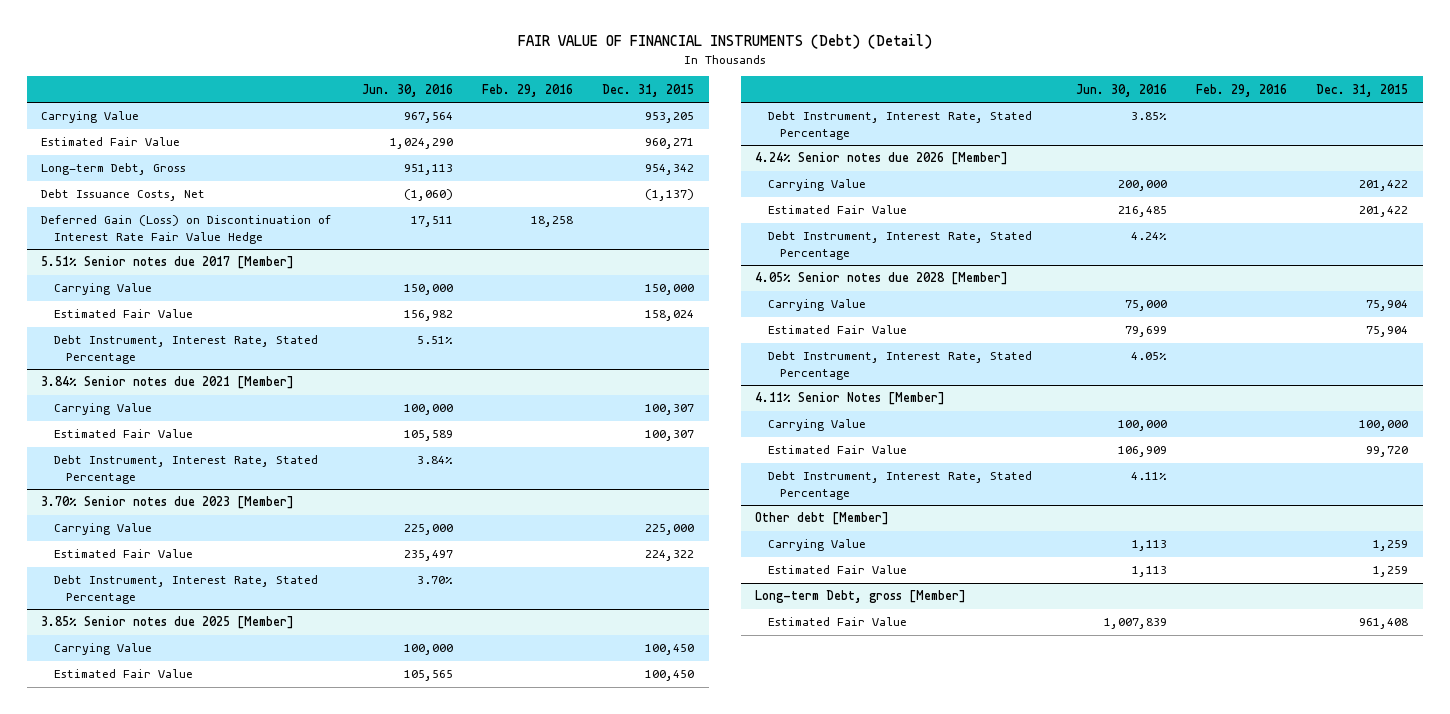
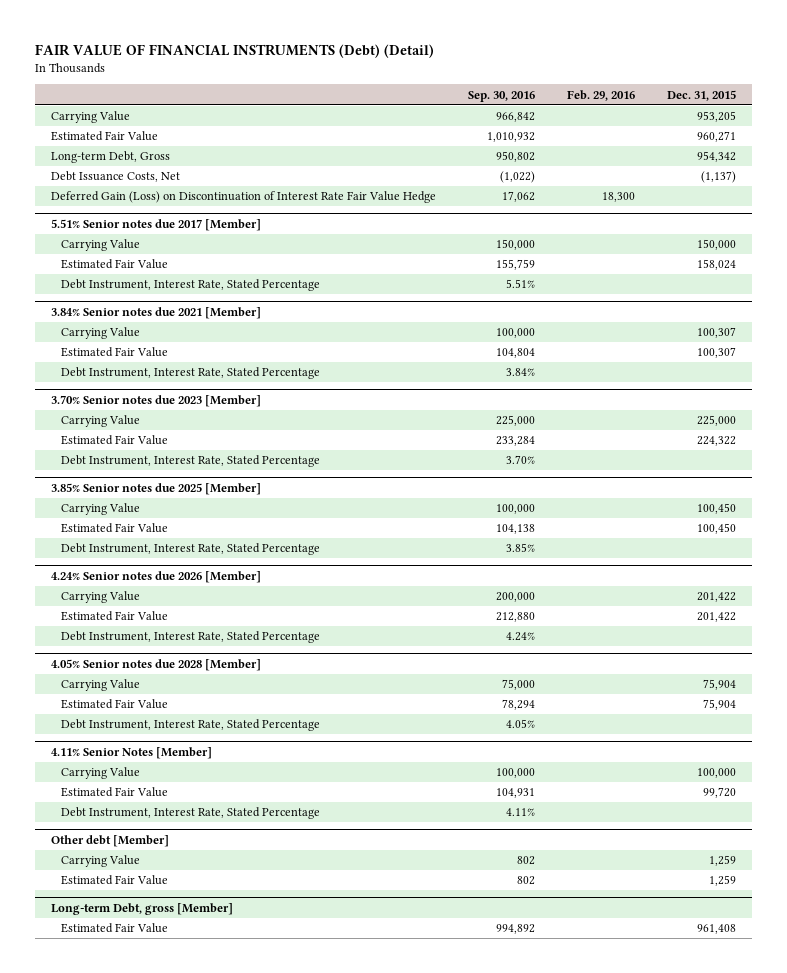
- | Jun. 30, 2016 | Feb. 29, 2016 | Dec. 31, 2015
+ | Sep. 30, 2016 | Feb. 29, 2016 | Dec. 31, 2015
- Deferred Gain (Loss) on Discontinuation of Interest Rate Fair Value Hedge | 17,511 | 18,258 |
+ Deferred Gain (Loss) on Discontinuation of Interest Rate Fair Value Hedge | 17,062 | 18,300 |

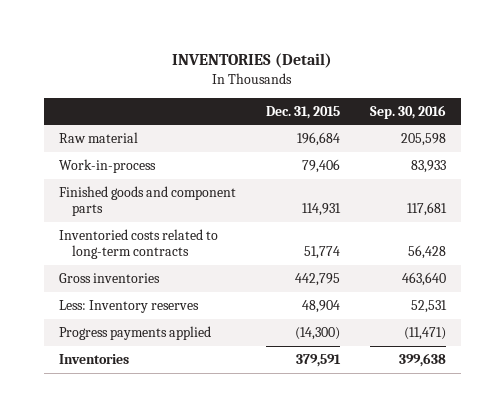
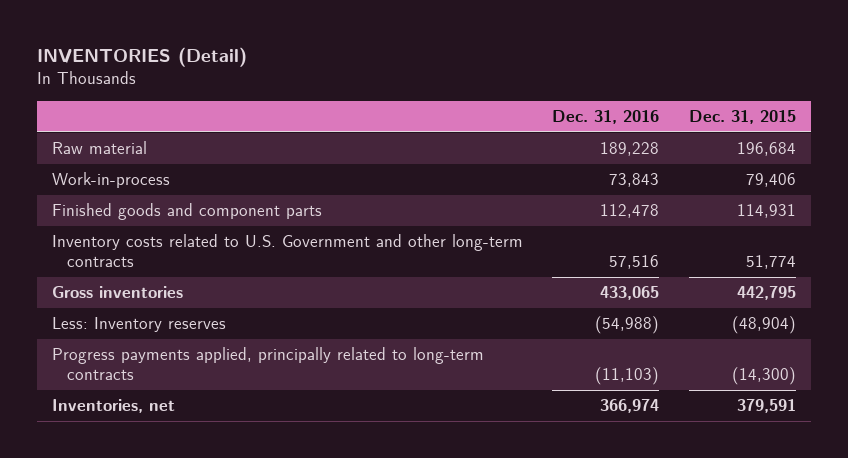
- | Dec. 31, 2015 | Sep. 30, 2016
+ | Dec. 31, 2016 | Dec. 31, 2015
- Inventoried costs related to long-term contracts | 51,774 | 56,428
+ Inventory costs related to U.S. Government and other long-term contracts | 57,516 | 51,774
- Less: Inventory reserves | 48,904 | 52,531
- Progress payments applied | (14,300) | (11,471)
- Inventories | 379,591 | 399,638
+ Less: Inventory reserves | (54,988) | (48,904)
+ Progress payments applied, principally related to long-term contracts | (11,103) | (14,300)
+ Inventories, net | 366,974 | 379,591

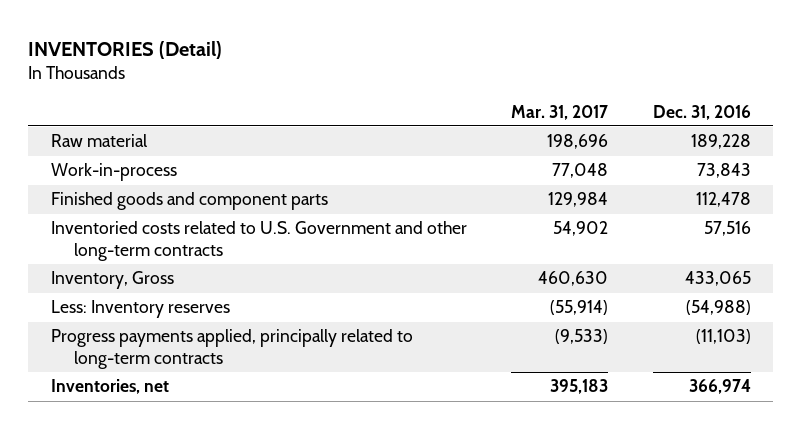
- | Dec. 31, 2016 | Dec. 31, 2015
+ | Mar. 31, 2017 | Dec. 31, 2016
- Inventory costs related to U.S. Government and other long-term contracts | 57,516 | 51,774
- Gross inventories | 433,065 | 442,795
+ Inventoried costs related to U.S. Government and other long-term contracts | 54,902 | 57,516
+ Inventory, Gross | 460,630 | 433,065

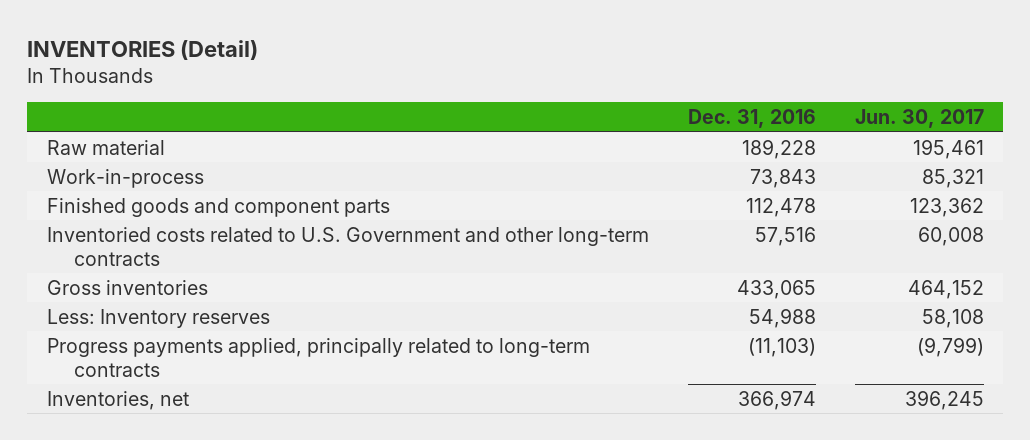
- | Mar. 31, 2017 | Dec. 31, 2016
+ | Dec. 31, 2016 | Jun. 30, 2017
- Inventory, Gross | 460,630 | 433,065
- Less: Inventory reserves | (55,914) | (54,988)
+ Gross inventories | 433,065 | 464,152
+ Less: Inventory reserves | 54,988 | 58,108

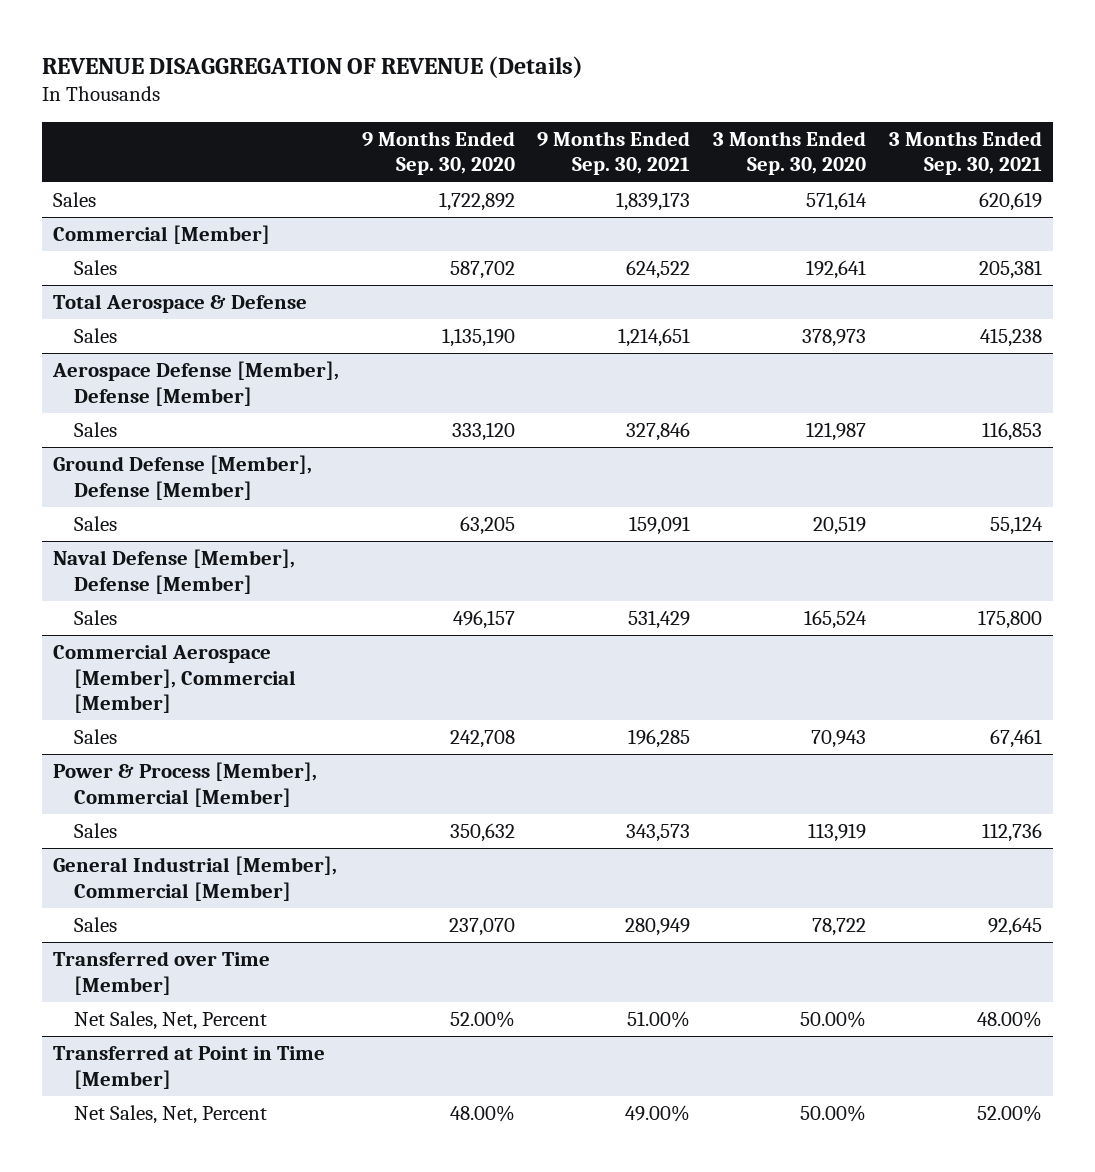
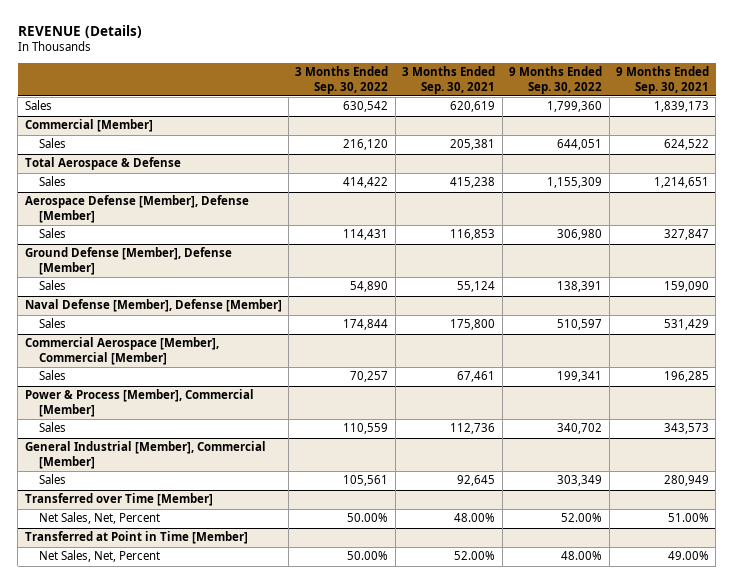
- REVENUE DISAGGREGATION OF REVENUE (Details)
+ REVENUE (Details)
- | 9 Months Ended Sep. 30, 2020 | 9 Months Ended Sep. 30, 2021 | 3 Months Ended Sep. 30, 2020 | 3 Months Ended Sep. 30, 2021
+ | 3 Months Ended Sep. 30, 2022 | 3 Months Ended Sep. 30, 2021 | 9 Months Ended Sep. 30, 2022 | 9 Months Ended Sep. 30, 2021
@ Aerospace Defense [Member], Defense [Member]
- Sales | 333,120 | 327,846 | 121,987 | 116,853
+ Sales | 114,431 | 116,853 | 306,980 | 327,847
@ Ground Defense [Member], Defense [Member]
- Sales | 63,205 | 159,091 | 20,519 | 55,124
+ Sales | 54,890 | 55,124 | 138,391 | 159,090

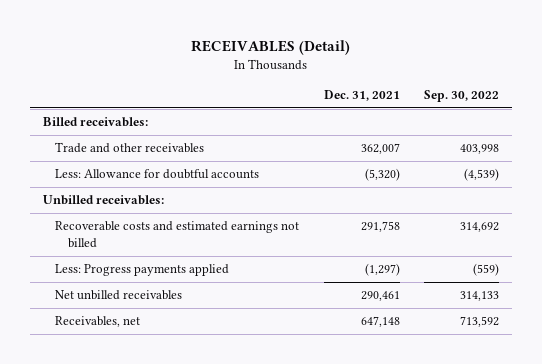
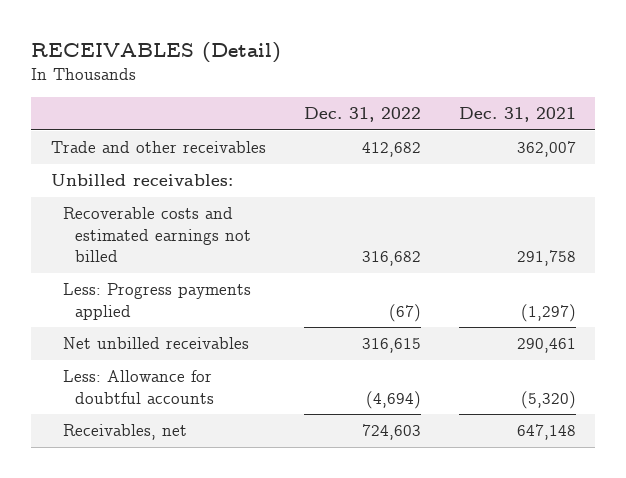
- | Dec. 31, 2021 | Sep. 30, 2022
+ | Dec. 31, 2022 | Dec. 31, 2021
- Billed receivables:
moved down: Less: Allowance for doubtful accounts | (4,694) | (5,320)

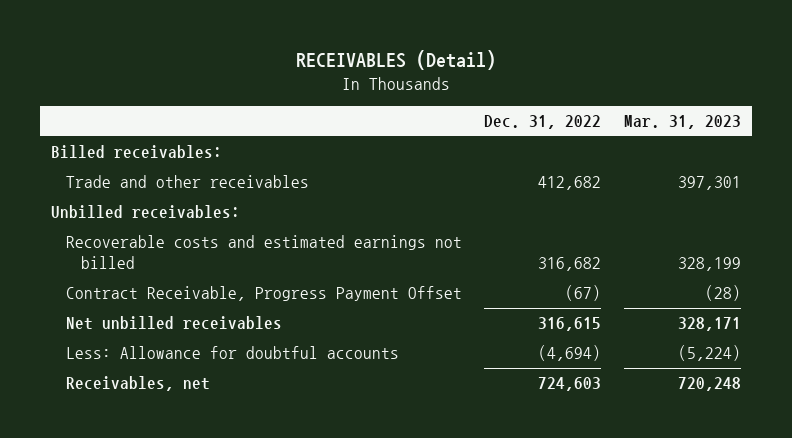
- | Dec. 31, 2022 | Dec. 31, 2021
+ | Dec. 31, 2022 | Mar. 31, 2023
+ Billed receivables:
- Less: Progress payments applied | (67) | (1,297)
+ Contract Receivable, Progress Payment Offset | (67) | (28)

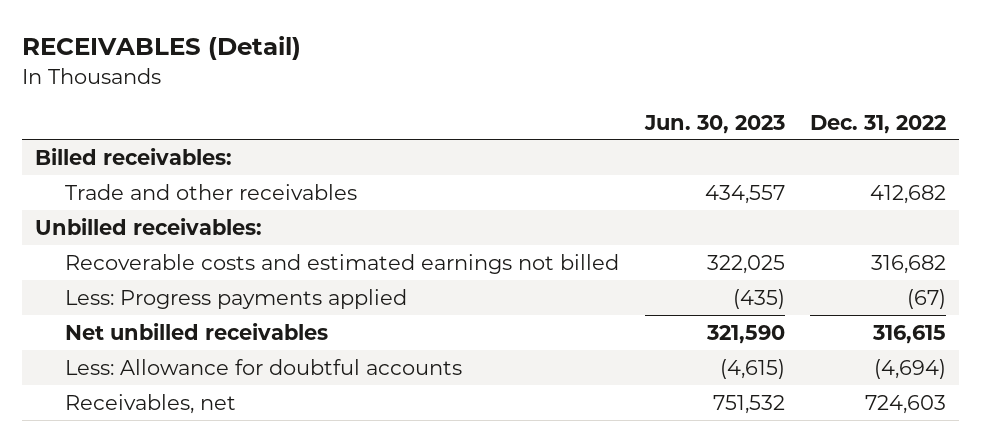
- | Dec. 31, 2022 | Mar. 31, 2023
+ | Jun. 30, 2023 | Dec. 31, 2022
- Contract Receivable, Progress Payment Offset | (67) | (28)
+ Less: Progress payments applied | (435) | (67)

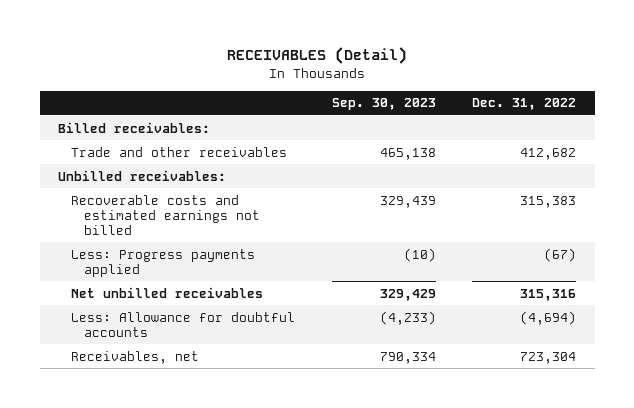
- | Jun. 30, 2023 | Dec. 31, 2022
+ | Sep. 30, 2023 | Dec. 31, 2022
- Recoverable costs and estimated earnings not billed | 322,025 | 316,682
+ Recoverable costs and estimated earnings not billed | 329,439 | 315,383
- Net unbilled receivables | 321,590 | 316,615
+ Net unbilled receivables | 329,429 | 315,316
- Receivables, net | 751,532 | 724,603
+ Receivables, net | 790,334 | 723,304

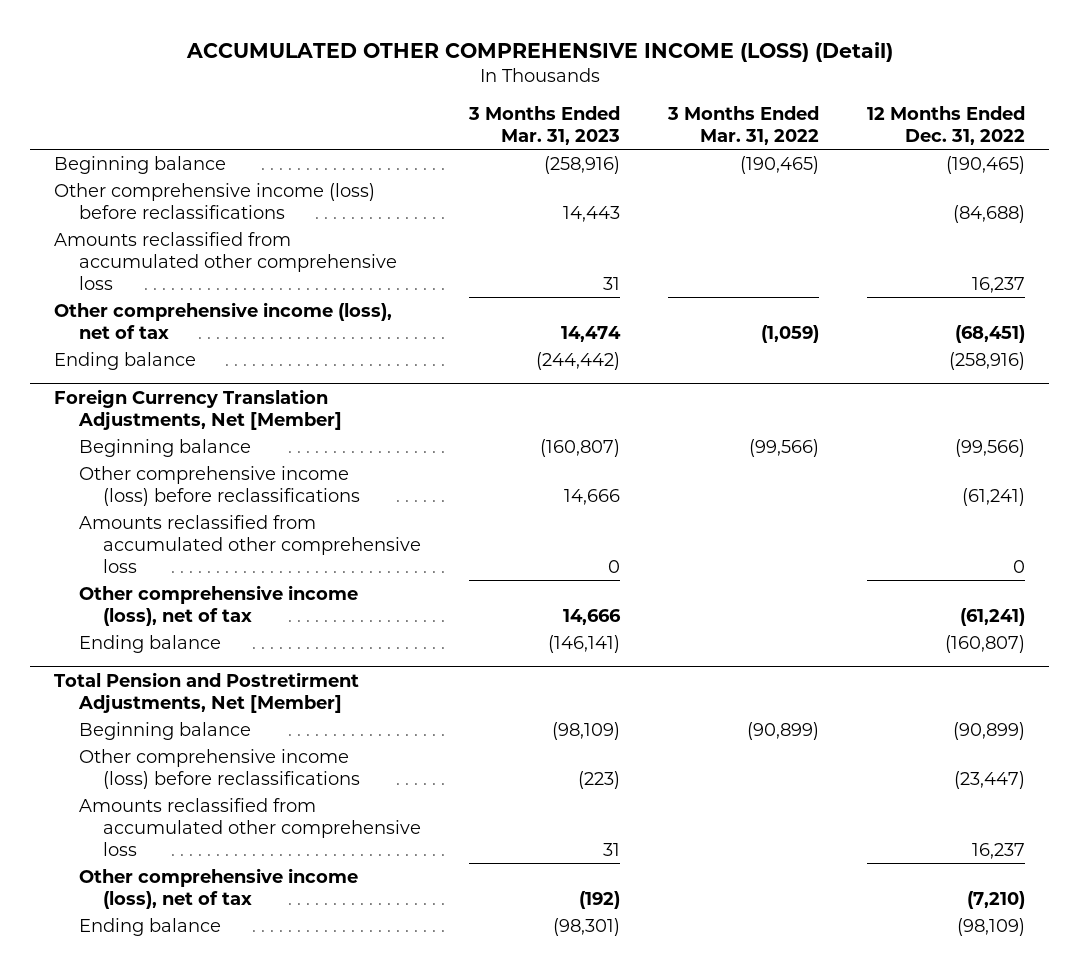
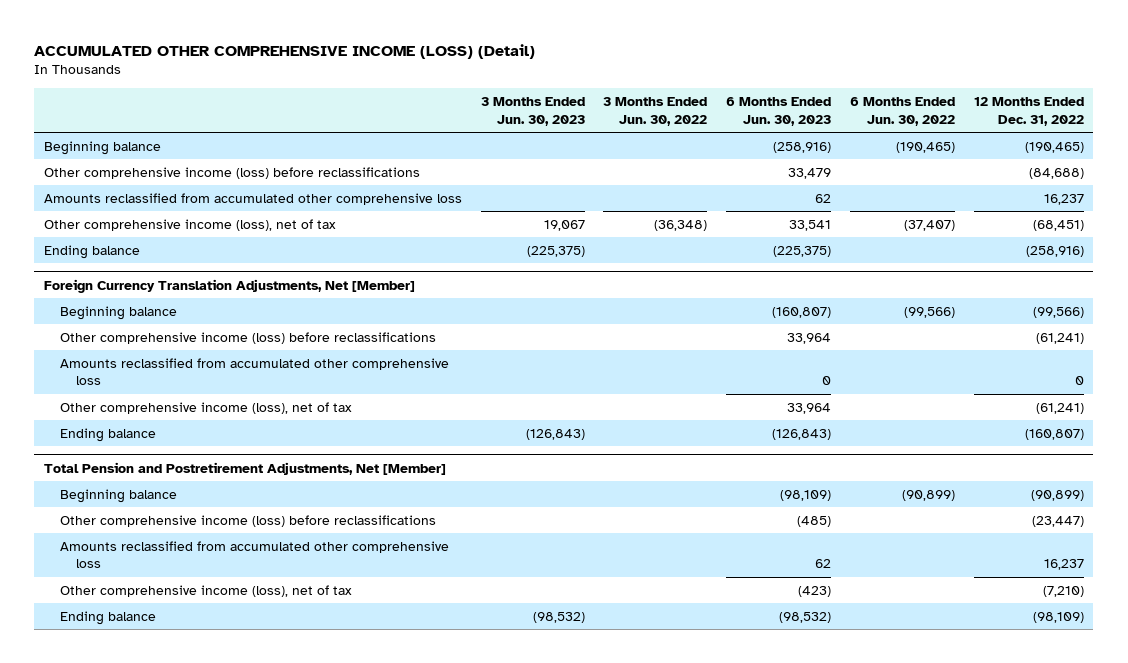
- | 3 Months Ended Mar. 31, 2023 | 3 Months Ended Mar. 31, 2022 | 12 Months Ended Dec. 31, 2022
+ | 3 Months Ended Jun. 30, 2023 | 3 Months Ended Jun. 30, 2022 | 6 Months Ended Jun. 30, 2023 | 6 Months Ended Jun. 30, 2022 | 12 Months Ended Dec. 31, 2022
- Total Pension and Postretirment Adjustments, Net [Member]
+ Total Pension and Postretirement Adjustments, Net [Member]

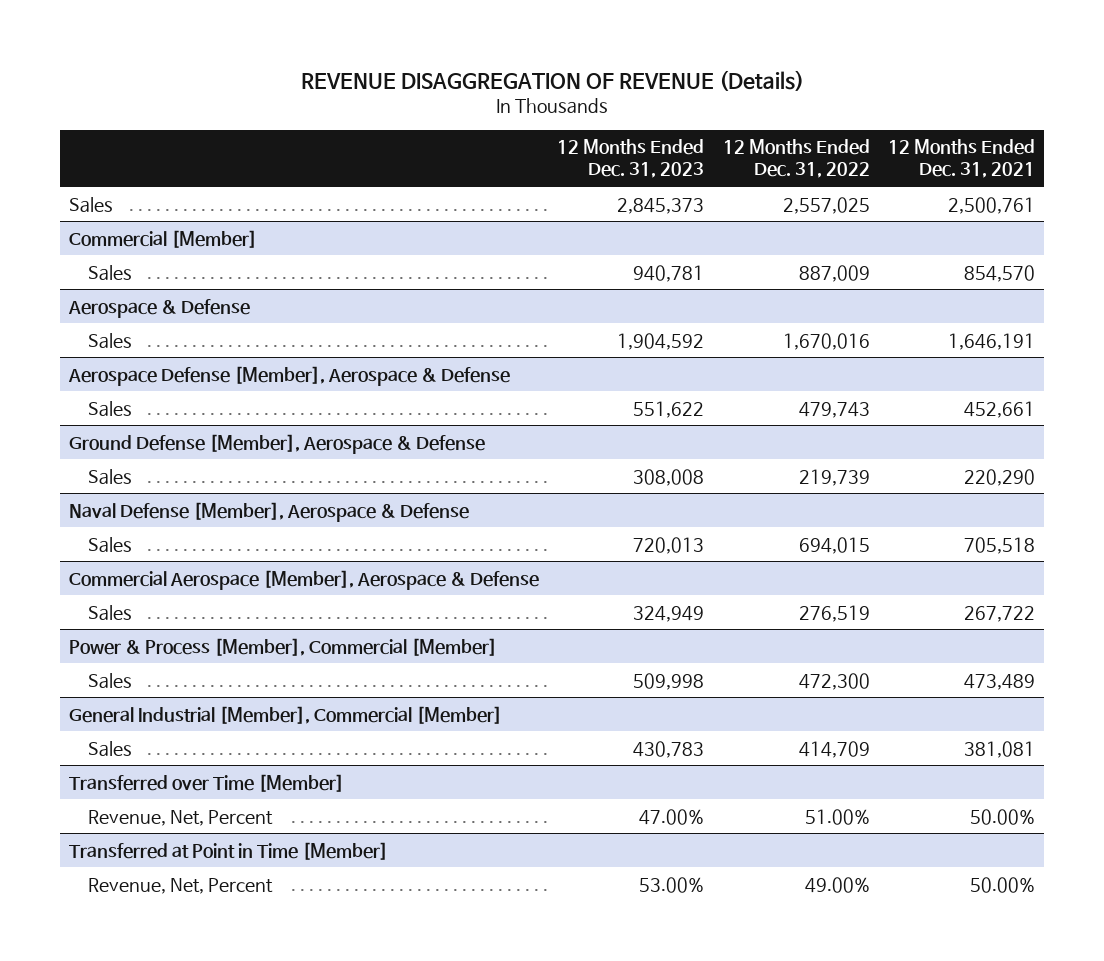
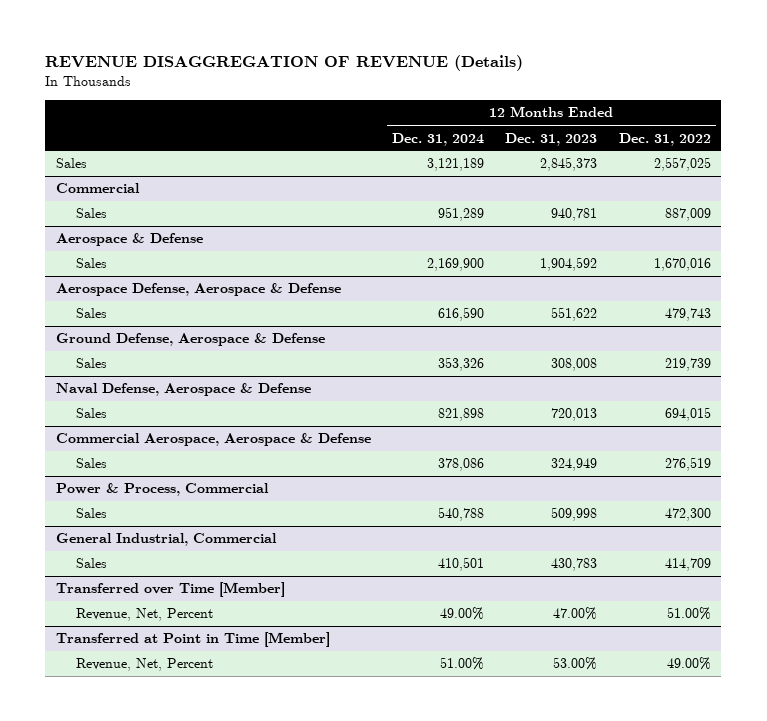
- | 12 Months Ended Dec. 31, 2023 | 12 Months Ended Dec. 31, 2022 | 12 Months Ended Dec. 31, 2021
+ | 12 Months Ended Dec. 31, 2024 | 12 Months Ended Dec. 31, 2023 | 12 Months Ended Dec. 31, 2022
- Commercial [Member]
+ Commercial
- Aerospace Defense [Member], Aerospace & Defense
+ Aerospace Defense, Aerospace & Defense
- Ground Defense [Member], Aerospace & Defense
+ Ground Defense, Aerospace & Defense
- Naval Defense [Member], Aerospace & Defense
+ Naval Defense, Aerospace & Defense
- Commercial Aerospace [Member], Aerospace & Defense
+ Commercial Aerospace, Aerospace & Defense
- Power & Process [Member], Commercial [Member]
+ Power & Process, Commercial
- General Industrial [Member], Commercial [Member]
+ General Industrial, Commercial

